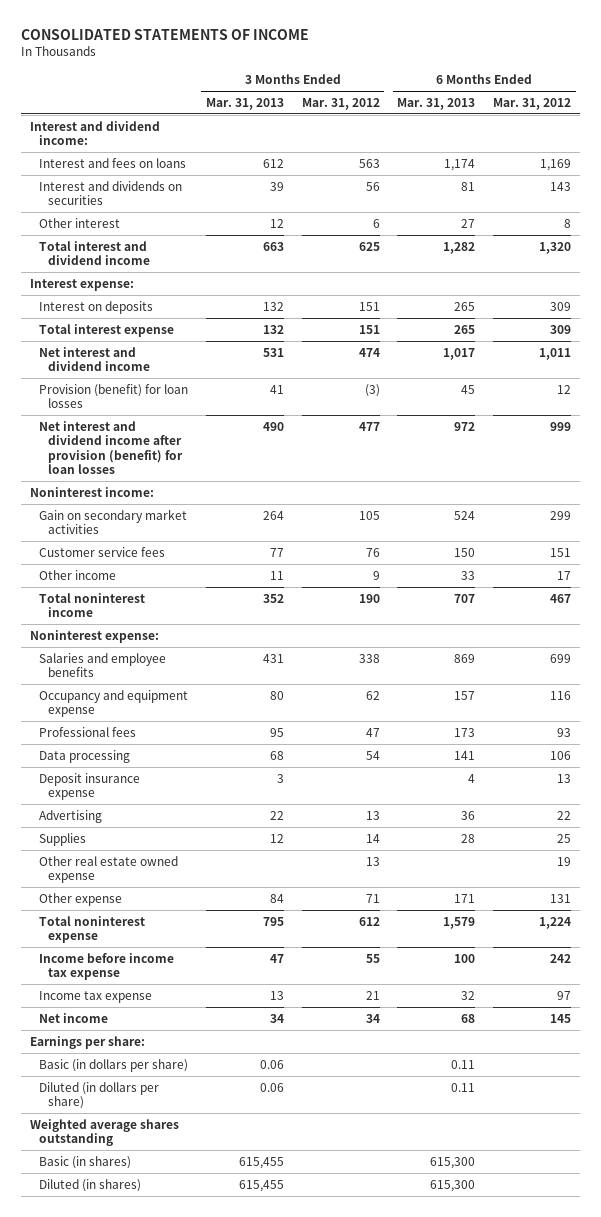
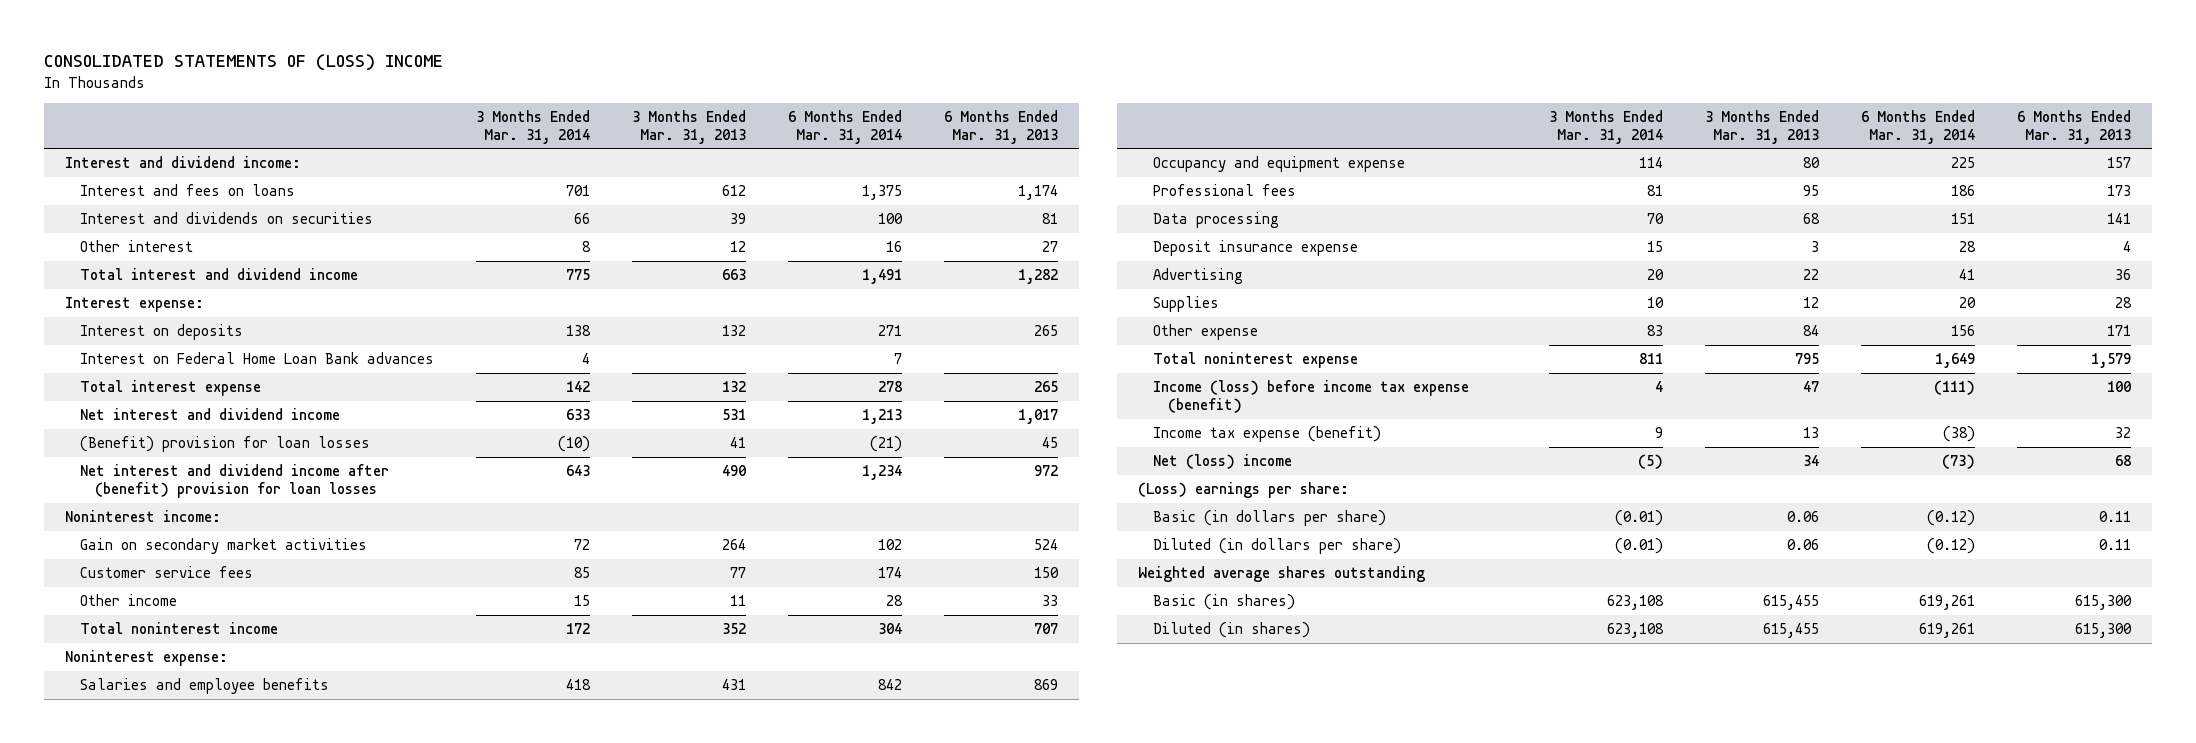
- CONSOLIDATED STATEMENTS OF INCOME
+ CONSOLIDATED STATEMENTS OF (LOSS) INCOME
- | 3 Months Ended Mar. 31, 2013 | 3 Months Ended Mar. 31, 2012 | 6 Months Ended Mar. 31, 2013 | 6 Months Ended Mar. 31, 2012
+ | 3 Months Ended Mar. 31, 2014 | 3 Months Ended Mar. 31, 2013 | 6 Months Ended Mar. 31, 2014 | 6 Months Ended Mar. 31, 2013
+ Interest on Federal Home Loan Bank advances | 4 | | 7 |
- Provision (benefit) for loan losses | 41 | (3) | 45 | 12
- Net interest and dividend income after provision (benefit) for loan losses | 490 | 477 | 972 | 999
+ (Benefit) provision for loan losses | (10) | 41 | (21) | 45
+ Net interest and dividend income after (benefit) provision for loan losses | 643 | 490 | 1,234 | 972
- Other real estate owned expense | | 13 | | 19
- Income before income tax expense | 47 | 55 | 100 | 242
- Income tax expense | 13 | 21 | 32 | 97
- Net income | 34 | 34 | 68 | 145
- Earnings per share:
+ Income (loss) before income tax expense (benefit) | 4 | 47 | (111) | 100
+ Income tax expense (benefit) | 9 | 13 | (38) | 32
+ Net (loss) income | (5) | 34 | (73) | 68
+ (Loss) earnings per share:

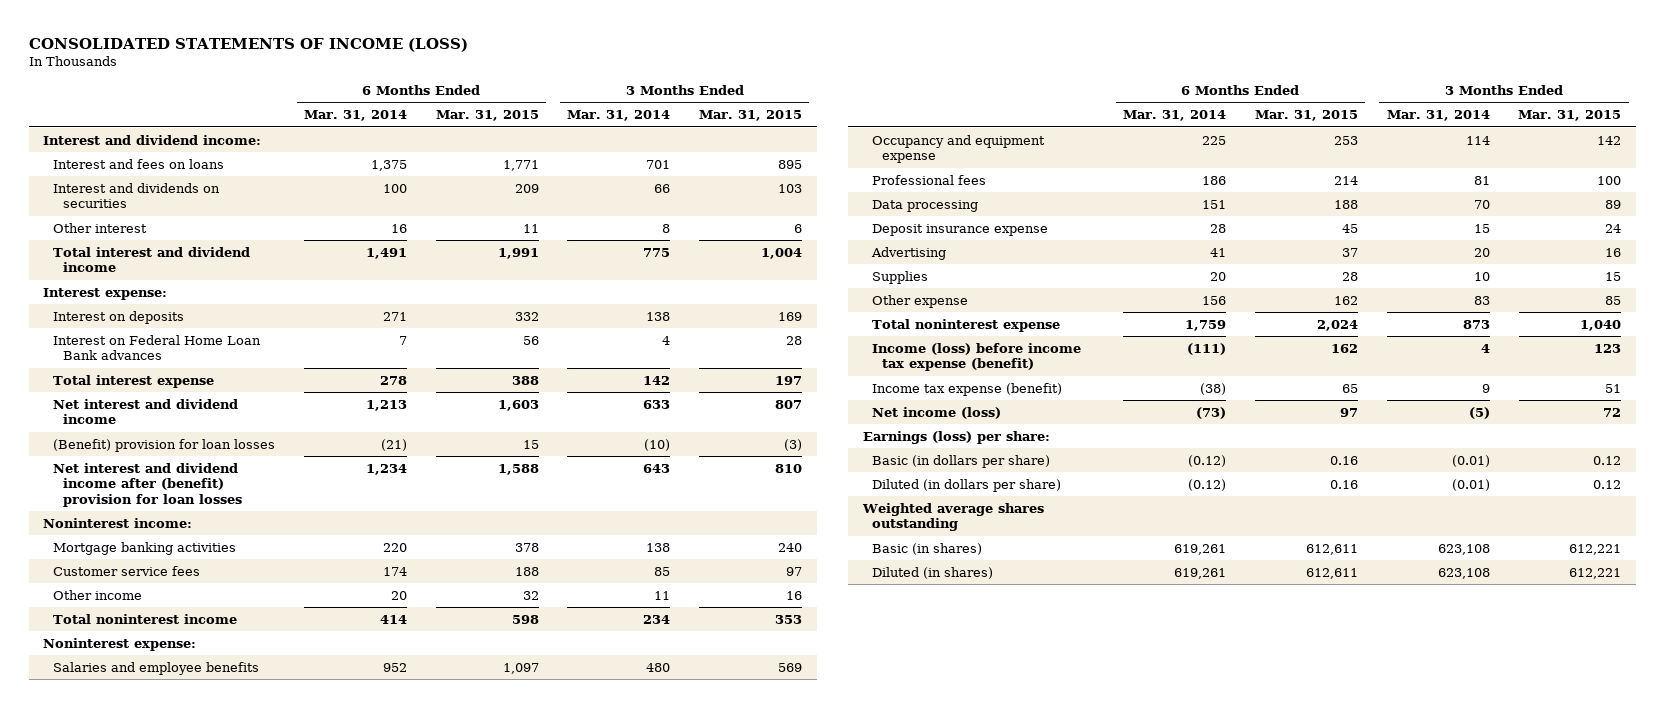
- CONSOLIDATED STATEMENTS OF (LOSS) INCOME
+ CONSOLIDATED STATEMENTS OF INCOME (LOSS)
- | 3 Months Ended Mar. 31, 2014 | 3 Months Ended Mar. 31, 2013 | 6 Months Ended Mar. 31, 2014 | 6 Months Ended Mar. 31, 2013
+ | 6 Months Ended Mar. 31, 2014 | 6 Months Ended Mar. 31, 2015 | 3 Months Ended Mar. 31, 2014 | 3 Months Ended Mar. 31, 2015
- Gain on secondary market activities | 72 | 264 | 102 | 524
+ Mortgage banking activities | 220 | 378 | 138 | 240
- Other income | 15 | 11 | 28 | 33
- Total noninterest income | 172 | 352 | 304 | 707
+ Other income | 20 | 32 | 11 | 16
+ Total noninterest income | 414 | 598 | 234 | 353
- Salaries and employee benefits | 418 | 431 | 842 | 869
+ Salaries and employee benefits | 952 | 1,097 | 480 | 569
- Total noninterest expense | 811 | 795 | 1,649 | 1,579
+ Total noninterest expense | 1,759 | 2,024 | 873 | 1,040
- Net (loss) income | (5) | 34 | (73) | 68
- (Loss) earnings per share:
+ Net income (loss) | (73) | 97 | (5) | 72
+ Earnings (loss) per share:

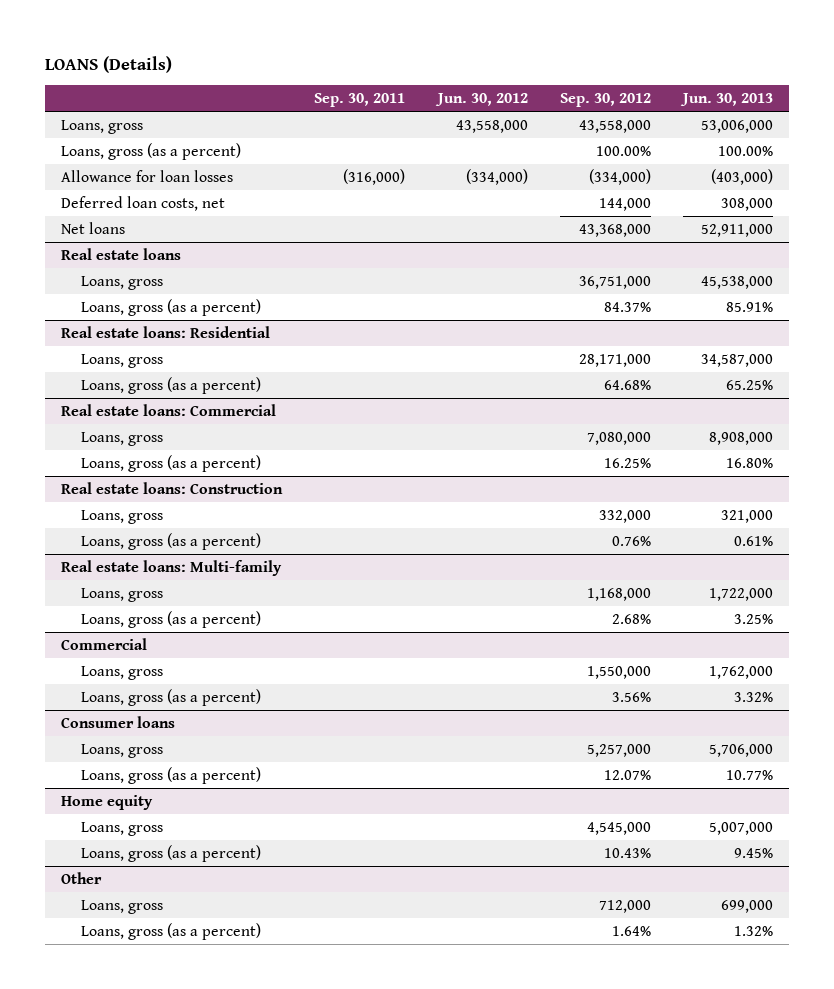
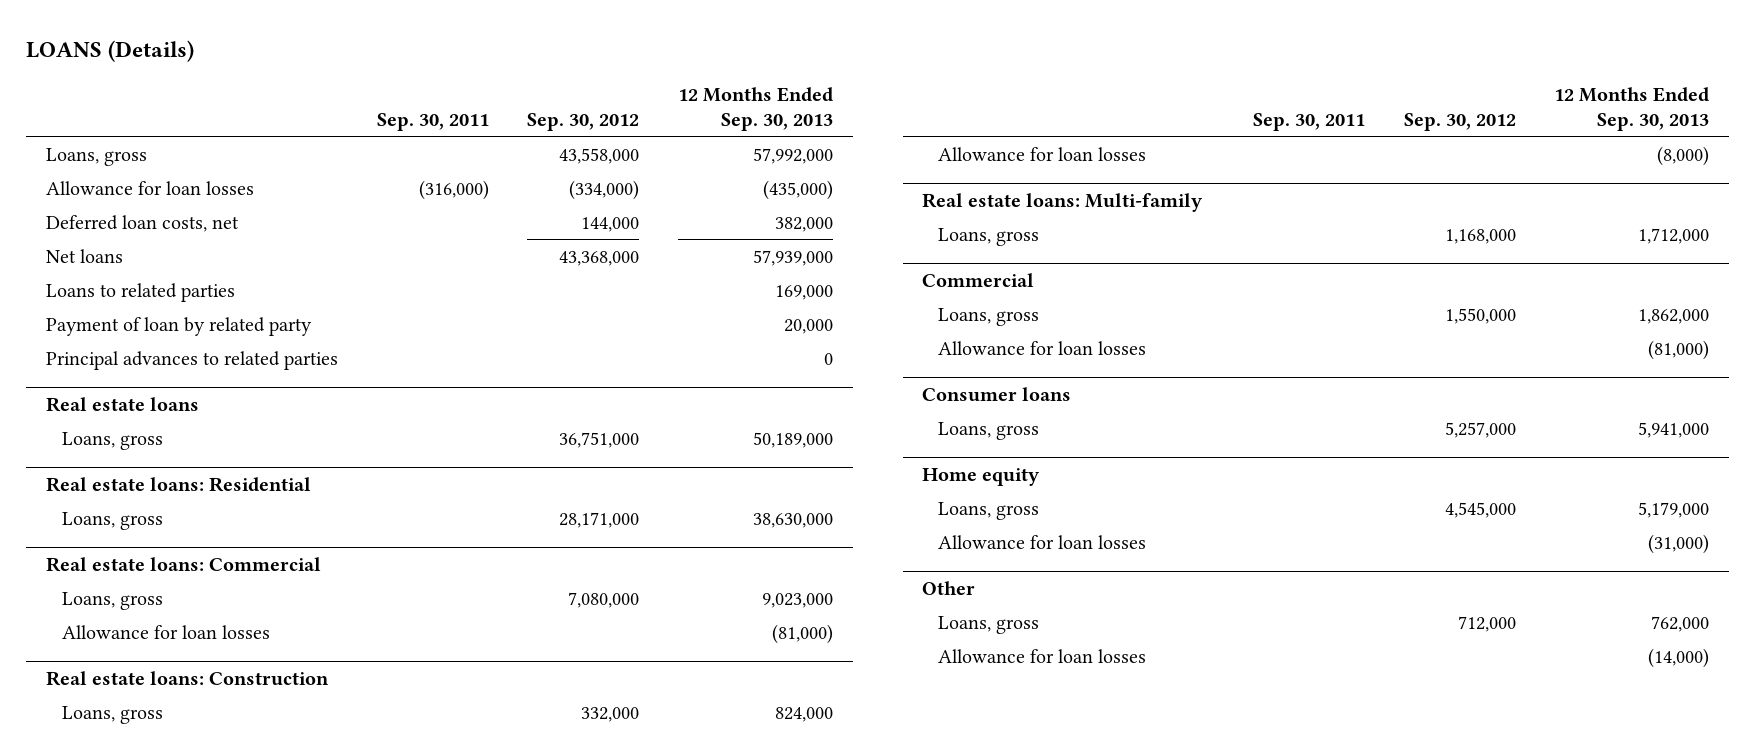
- | Sep. 30, 2011 | Jun. 30, 2012 | Sep. 30, 2012 | Jun. 30, 2013
+ | Sep. 30, 2011 | Sep. 30, 2012 | 12 Months Ended Sep. 30, 2013
- Loans, gross (as a percent) | | | 100.00% | 100.00%
+ Loans to related parties | | | 169,000
+ Payment of loan by related party | | | 20,000
+ Principal advances to related parties | | | 0
@ Real estate loans
- Loans, gross (as a percent) | | | 84.37% | 85.91%
@ Real estate loans: Residential
- Loans, gross (as a percent) | | | 64.68% | 65.25%
@ Real estate loans: Commercial
- Loans, gross (as a percent) | | | 16.25% | 16.80%
+ Allowance for loan losses | | | (81,000)
@ Real estate loans: Construction
- Loans, gross (as a percent) | | | 0.76% | 0.61%
+ Allowance for loan losses | | | (8,000)
@ Real estate loans: Multi-family
- Loans, gross (as a percent) | | | 2.68% | 3.25%
@ Commercial
- Loans, gross (as a percent) | | | 3.56% | 3.32%
+ Allowance for loan losses | | | (81,000)
@ Consumer loans
- Loans, gross (as a percent) | | | 12.07% | 10.77%
@ Home equity
- Loans, gross (as a percent) | | | 10.43% | 9.45%
+ Allowance for loan losses | | | (31,000)
@ Other
- Loans, gross (as a percent) | | | 1.64% | 1.32%
+ Allowance for loan losses | | | (14,000)

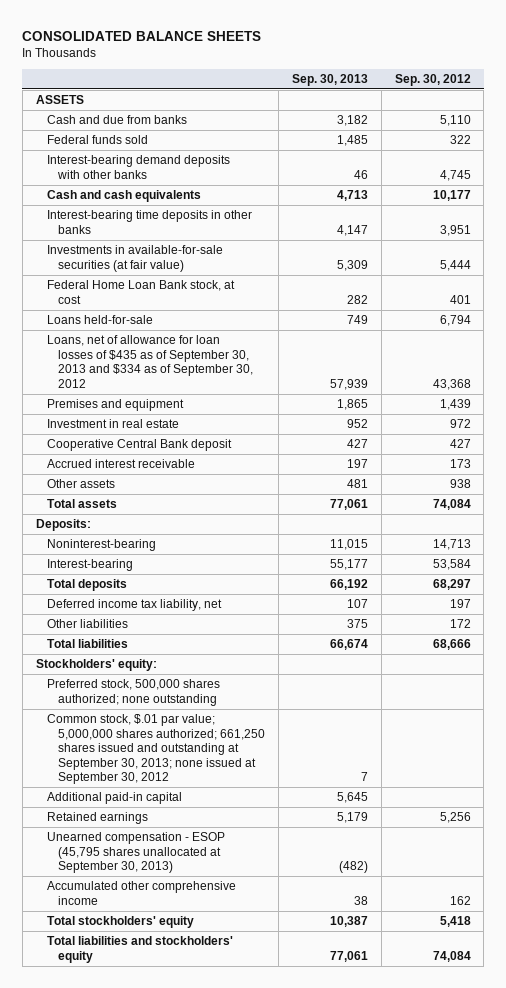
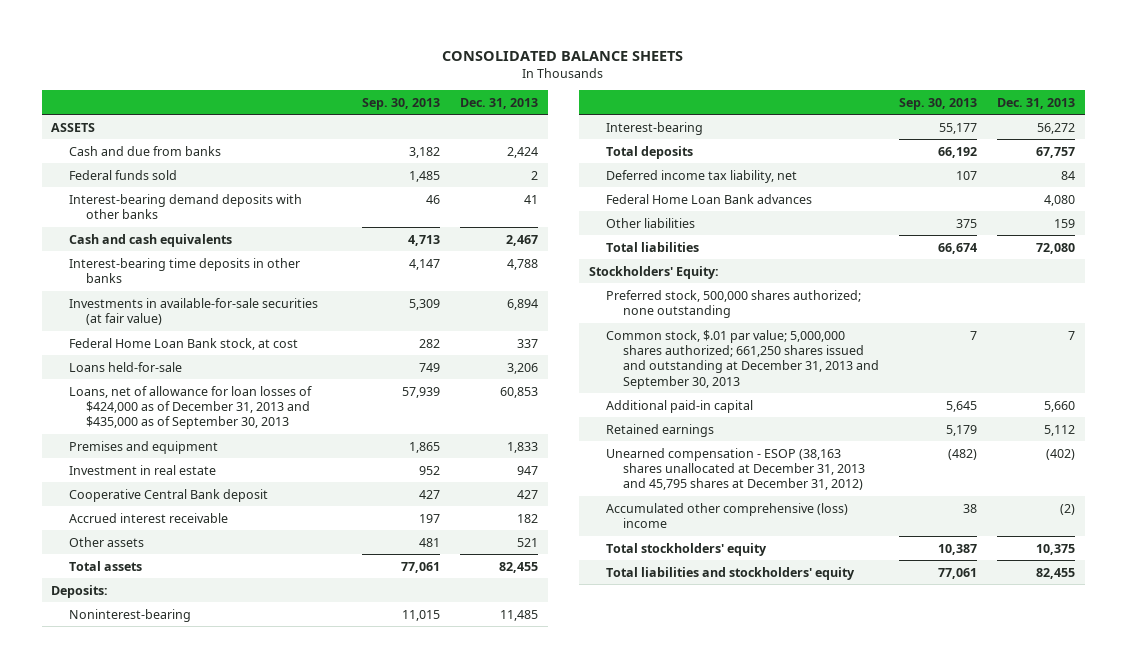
- | Sep. 30, 2013 | Sep. 30, 2012
+ | Sep. 30, 2013 | Dec. 31, 2013
- Loans, net of allowance for loan losses of $435 as of September 30, 2013 and $334 as of September 30, 2012 | 57,939 | 43,368
+ Loans, net of allowance for loan losses of $424,000 as of December 31, 2013 and $435,000 as of September 30, 2013 | 57,939 | 60,853
+ Federal Home Loan Bank advances | | 4,080
- Stockholders' equity:
+ Stockholders' Equity:
- Common stock, $.01 par value; 5,000,000 shares authorized; 661,250 shares issued and outstanding at September 30, 2013; none issued at September 30, 2012 | 7 |
+ Common stock, $.01 par value; 5,000,000 shares authorized; 661,250 shares issued and outstanding at December 31, 2013 and September 30, 2013 | 7 | 7
- Unearned compensation - ESOP (45,795 shares unallocated at September 30, 2013) | (482) |
- Accumulated other comprehensive income | 38 | 162
+ Unearned compensation - ESOP (38,163 shares unallocated at December 31, 2013 and 45,795 shares at December 31, 2012) | (482) | (402)
+ Accumulated other comprehensive (loss) income | 38 | (2)

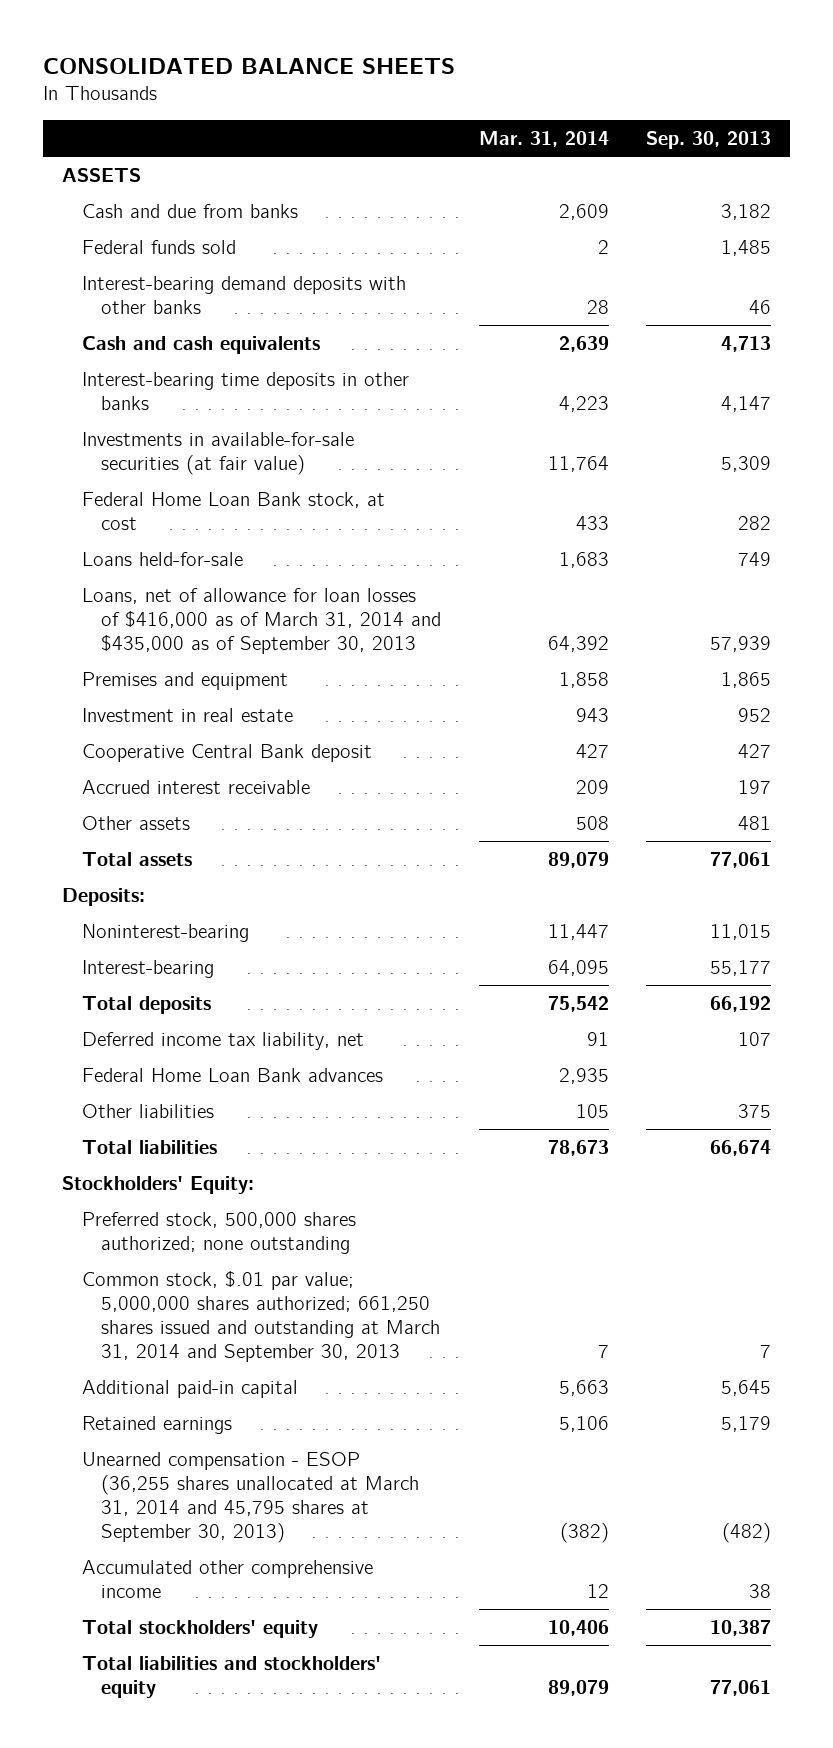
- | Sep. 30, 2013 | Dec. 31, 2013
+ | Mar. 31, 2014 | Sep. 30, 2013
- Loans, net of allowance for loan losses of $424,000 as of December 31, 2013 and $435,000 as of September 30, 2013 | 57,939 | 60,853
+ Loans, net of allowance for loan losses of $416,000 as of March 31, 2014 and $435,000 as of September 30, 2013 | 64,392 | 57,939
- Common stock, $.01 par value; 5,000,000 shares authorized; 661,250 shares issued and outstanding at December 31, 2013 and September 30, 2013 | 7 | 7
+ Common stock, $.01 par value; 5,000,000 shares authorized; 661,250 shares issued and outstanding at March 31, 2014 and September 30, 2013 | 7 | 7
- Unearned compensation - ESOP (38,163 shares unallocated at December 31, 2013 and 45,795 shares at December 31, 2012) | (482) | (402)
- Accumulated other comprehensive (loss) income | 38 | (2)
+ Unearned compensation - ESOP (36,255 shares unallocated at March 31, 2014 and 45,795 shares at September 30, 2013) | (382) | (482)
+ Accumulated other comprehensive income | 12 | 38

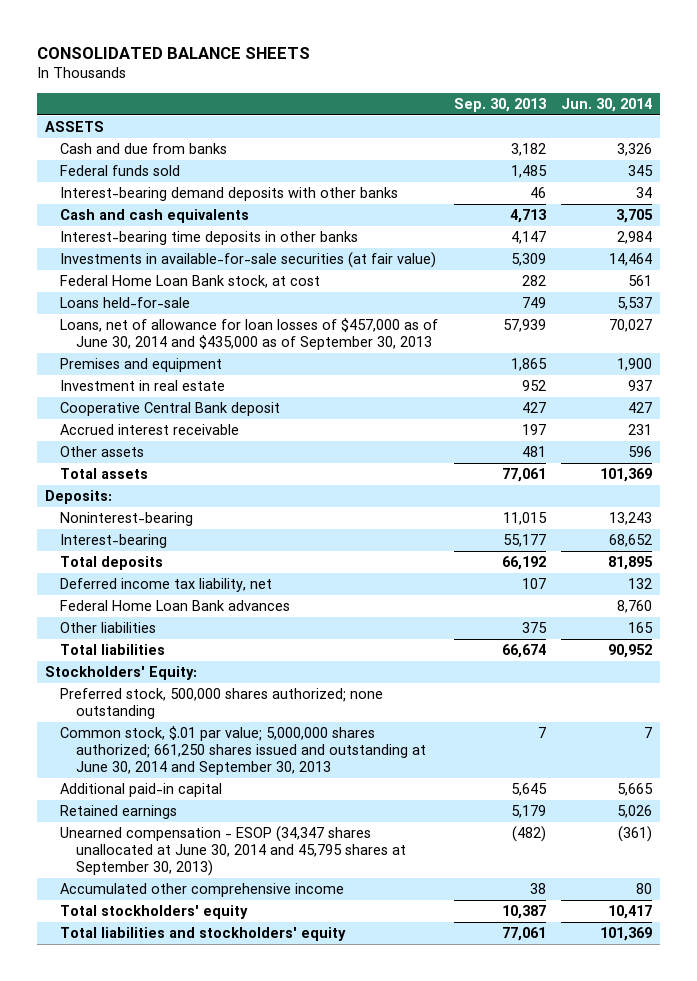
- | Mar. 31, 2014 | Sep. 30, 2013
+ | Sep. 30, 2013 | Jun. 30, 2014
- Loans, net of allowance for loan losses of $416,000 as of March 31, 2014 and $435,000 as of September 30, 2013 | 64,392 | 57,939
+ Loans, net of allowance for loan losses of $457,000 as of June 30, 2014 and $435,000 as of September 30, 2013 | 57,939 | 70,027
- Common stock, $.01 par value; 5,000,000 shares authorized; 661,250 shares issued and outstanding at March 31, 2014 and September 30, 2013 | 7 | 7
+ Common stock, $.01 par value; 5,000,000 shares authorized; 661,250 shares issued and outstanding at June 30, 2014 and September 30, 2013 | 7 | 7
- Unearned compensation - ESOP (36,255 shares unallocated at March 31, 2014 and 45,795 shares at September 30, 2013) | (382) | (482)
+ Unearned compensation - ESOP (34,347 shares unallocated at June 30, 2014 and 45,795 shares at September 30, 2013) | (482) | (361)

